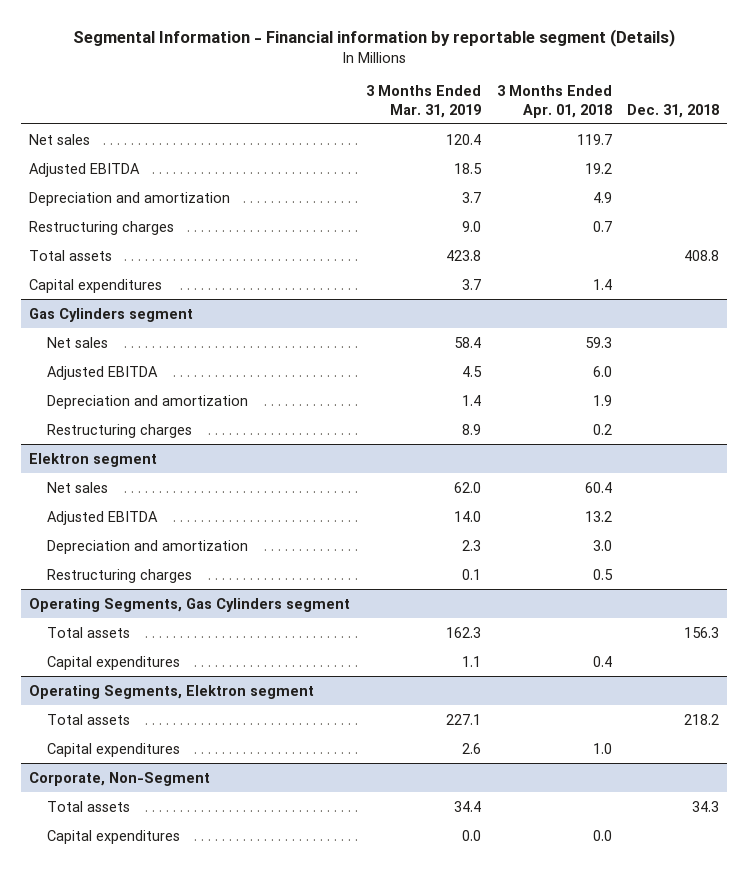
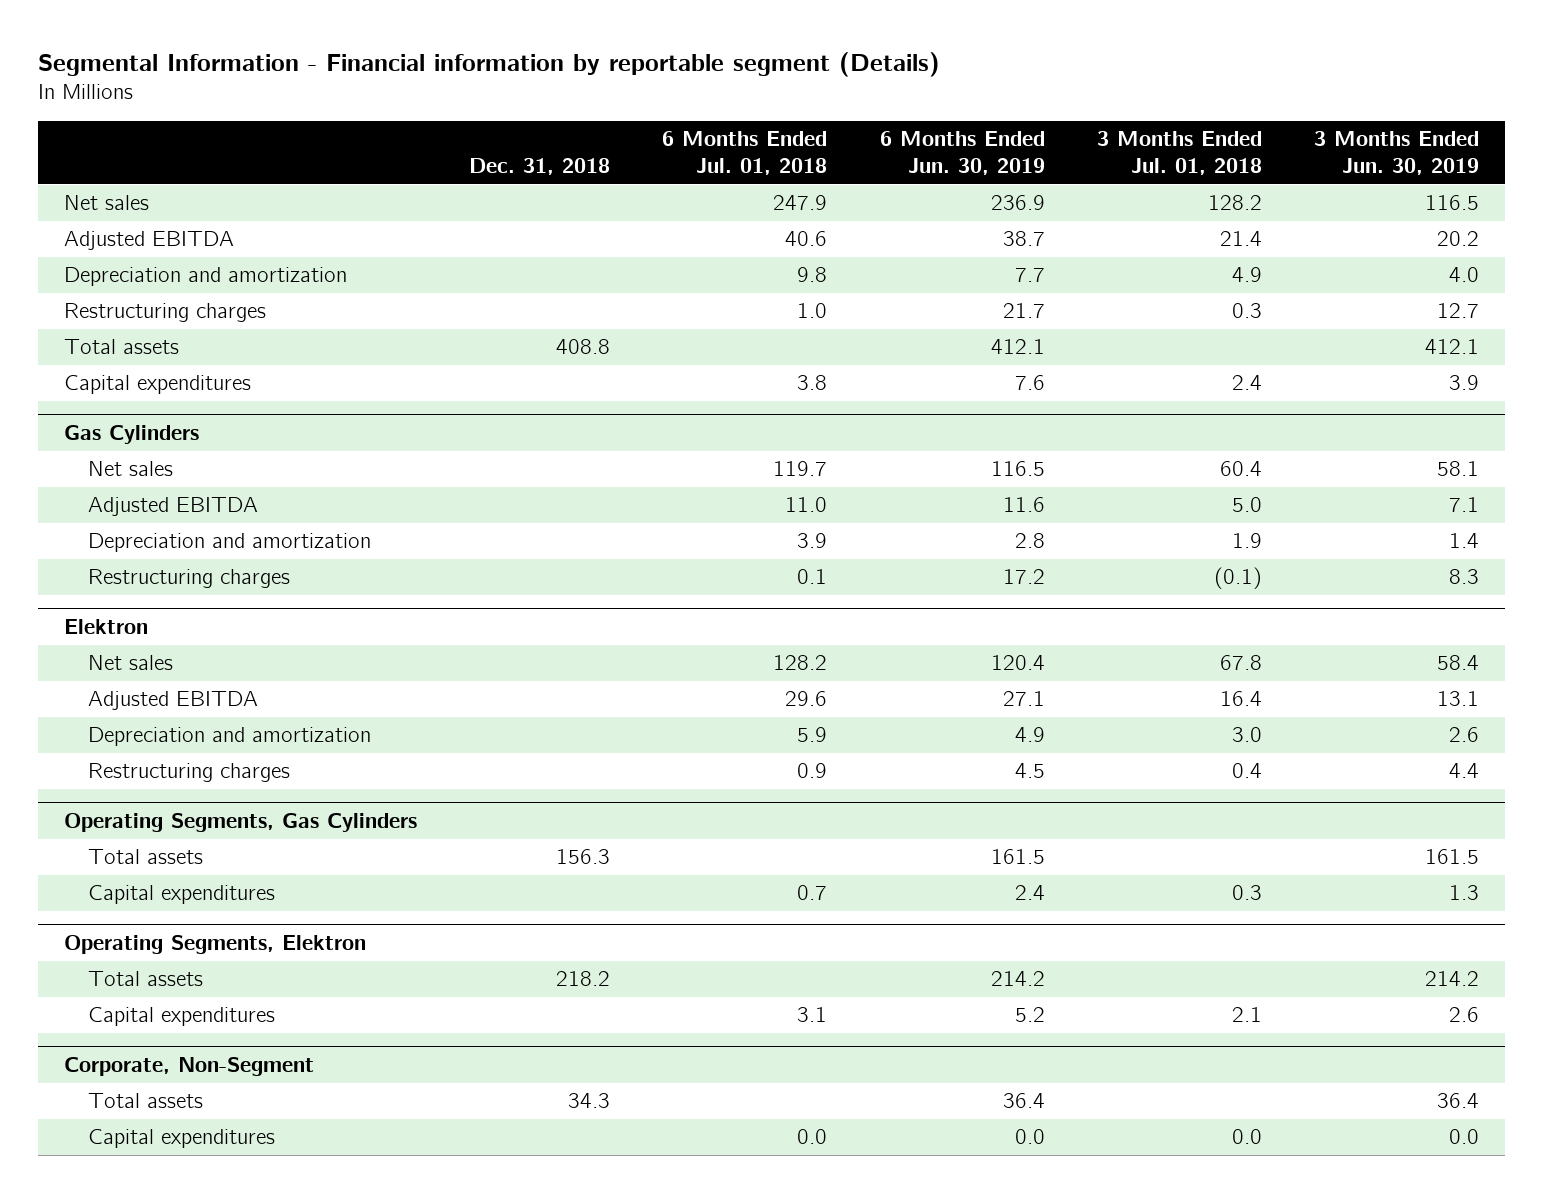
- | 3 Months Ended Mar. 31, 2019 | 3 Months Ended Apr. 01, 2018 | Dec. 31, 2018
+ | Dec. 31, 2018 | 6 Months Ended Jul. 01, 2018 | 6 Months Ended Jun. 30, 2019 | 3 Months Ended Jul. 01, 2018 | 3 Months Ended Jun. 30, 2019
- Gas Cylinders segment
+ Gas Cylinders
- Elektron segment
+ Elektron
- Operating Segments, Gas Cylinders segment
+ Operating Segments, Gas Cylinders
- Operating Segments, Elektron segment
+ Operating Segments, Elektron

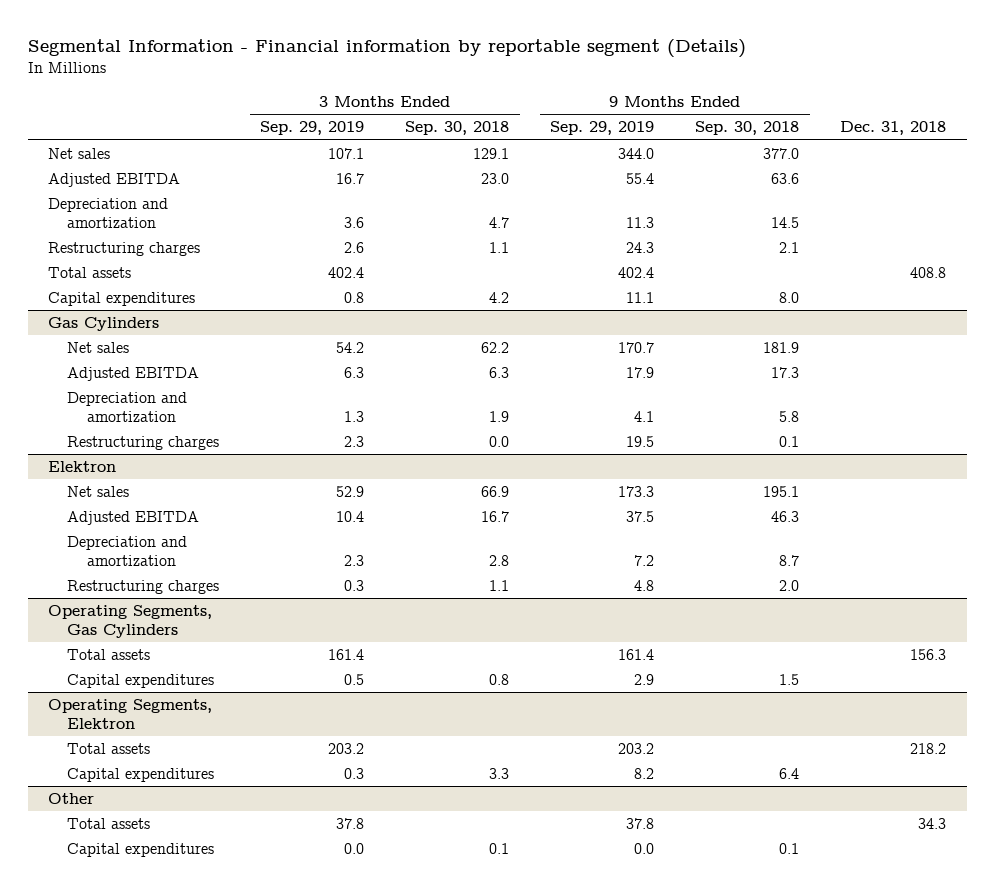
- | Dec. 31, 2018 | 6 Months Ended Jul. 01, 2018 | 6 Months Ended Jun. 30, 2019 | 3 Months Ended Jul. 01, 2018 | 3 Months Ended Jun. 30, 2019
+ | 3 Months Ended Sep. 29, 2019 | 3 Months Ended Sep. 30, 2018 | 9 Months Ended Sep. 29, 2019 | 9 Months Ended Sep. 30, 2018 | Dec. 31, 2018
- Corporate, Non-Segment
+ Other

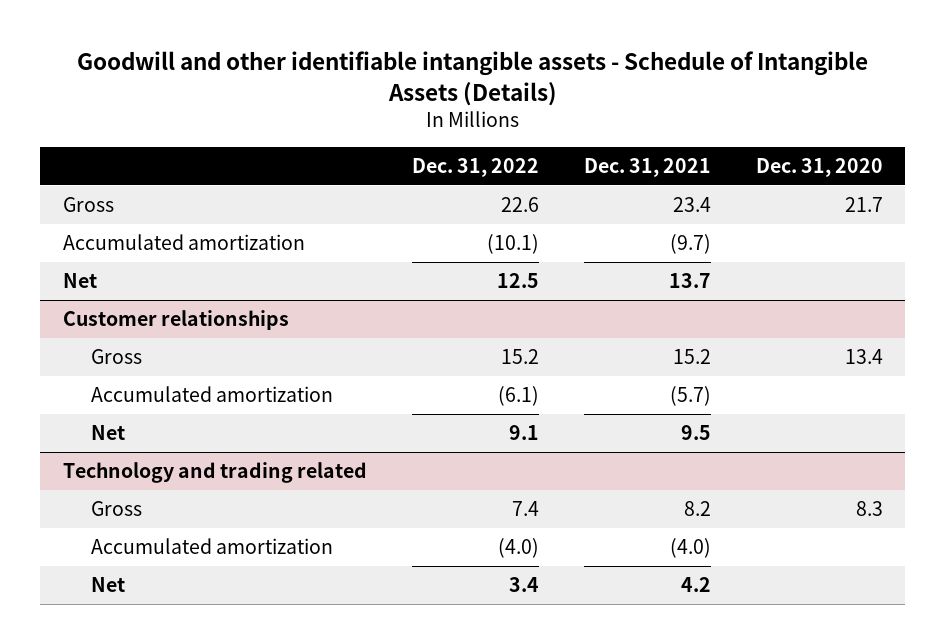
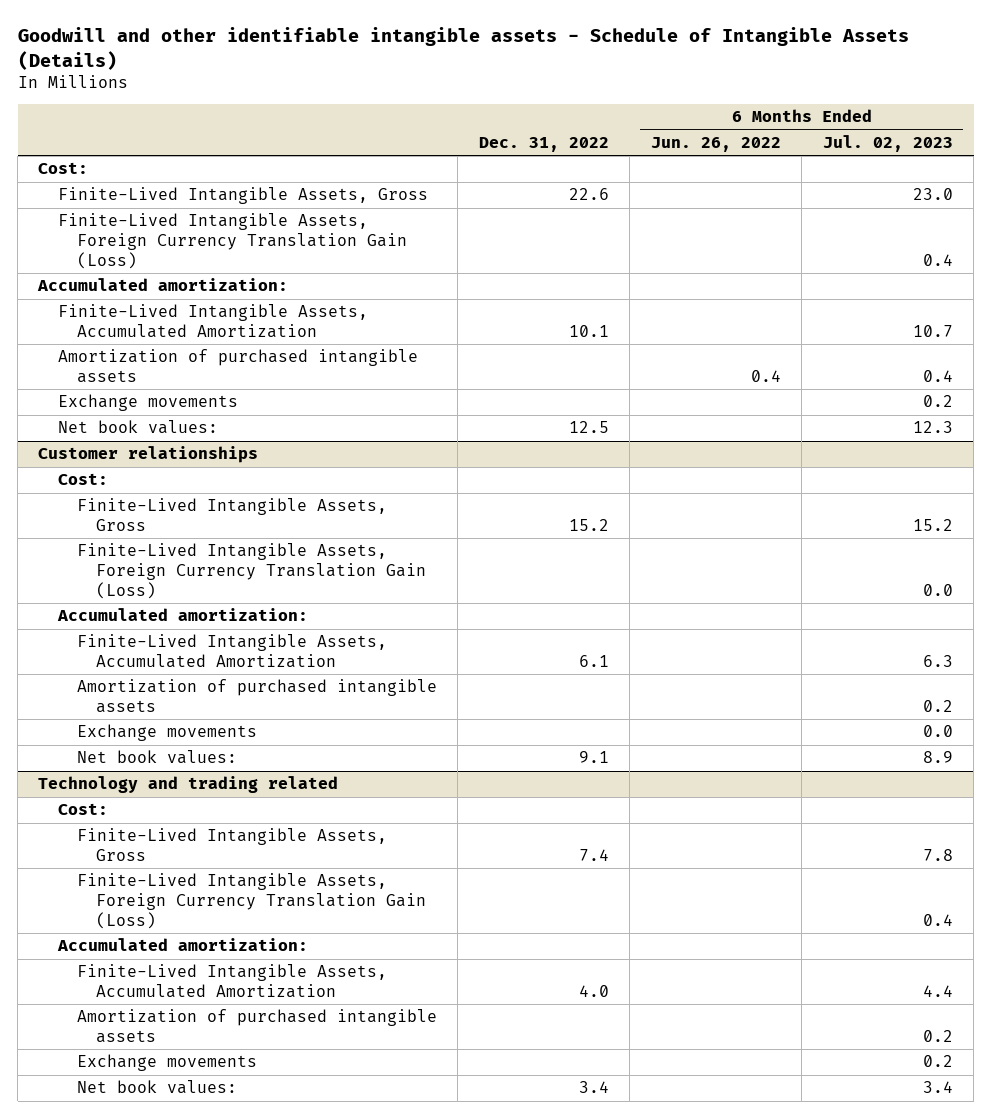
- | Dec. 31, 2022 | Dec. 31, 2021 | Dec. 31, 2020
+ | Dec. 31, 2022 | 6 Months Ended Jun. 26, 2022 | 6 Months Ended Jul. 02, 2023
- Gross | 22.6 | 23.4 | 21.7
- Accumulated amortization | (10.1) | (9.7) |
- Net | 12.5 | 13.7 |
+ Cost:
+ Finite-Lived Intangible Assets, Gross | 22.6 | | 23.0
+ Finite-Lived Intangible Assets, Foreign Currency Translation Gain (Loss) | | | 0.4
+ Accumulated amortization:
+ Finite-Lived Intangible Assets, Accumulated Amortization | 10.1 | | 10.7
+ Amortization of purchased intangible assets | | 0.4 | 0.4
+ Exchange movements | | | 0.2
+ Net book values: | 12.5 | | 12.3
@ Customer relationships
- Gross | 15.2 | 15.2 | 13.4
- Accumulated amortization | (6.1) | (5.7) |
- Net | 9.1 | 9.5 |
+ Cost:
+ Finite-Lived Intangible Assets, Gross | 15.2 | | 15.2
+ Finite-Lived Intangible Assets, Foreign Currency Translation Gain (Loss) | | | 0.0
+ Accumulated amortization:
+ Finite-Lived Intangible Assets, Accumulated Amortization | 6.1 | | 6.3
+ Amortization of purchased intangible assets | | | 0.2
+ Exchange movements | | | 0.0
+ Net book values: | 9.1 | | 8.9
@ Technology and trading related
- Gross | 7.4 | 8.2 | 8.3
- Accumulated amortization | (4.0) | (4.0) |
- Net | 3.4 | 4.2 |
+ Cost:
+ Finite-Lived Intangible Assets, Gross | 7.4 | | 7.8
+ Finite-Lived Intangible Assets, Foreign Currency Translation Gain (Loss) | | | 0.4
+ Accumulated amortization:
+ Finite-Lived Intangible Assets, Accumulated Amortization | 4.0 | | 4.4
+ Amortization of purchased intangible assets | | | 0.2
+ Exchange movements | | | 0.2
+ Net book values: | 3.4 | | 3.4

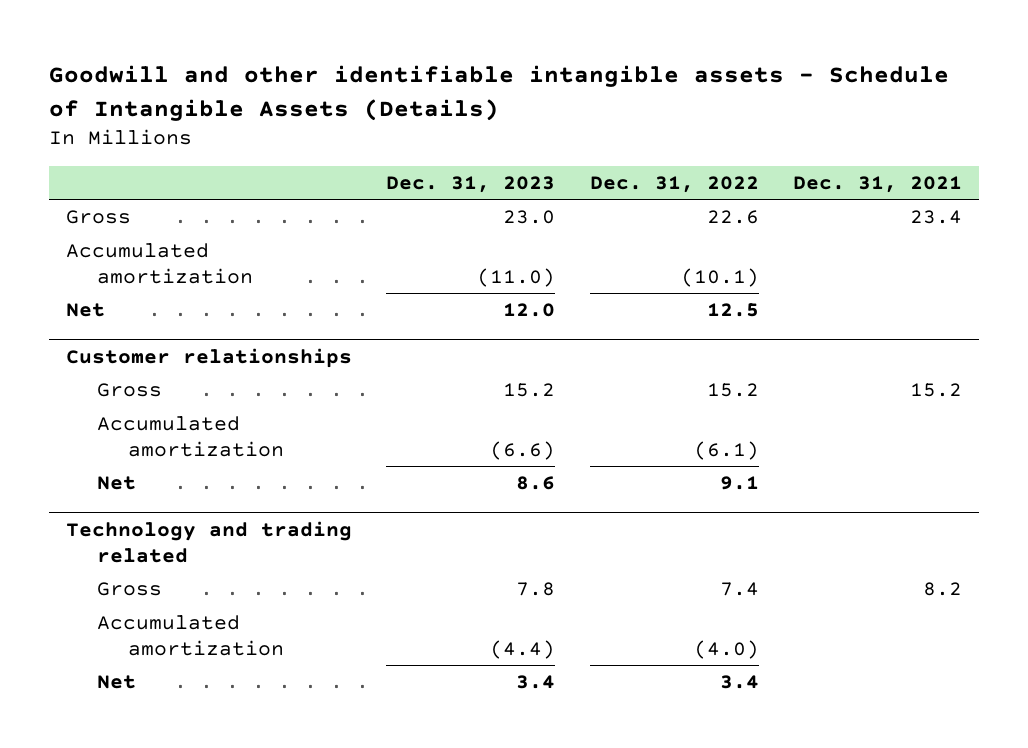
- | Dec. 31, 2022 | 6 Months Ended Jun. 26, 2022 | 6 Months Ended Jul. 02, 2023
+ | Dec. 31, 2023 | Dec. 31, 2022 | Dec. 31, 2021
- Cost:
- Finite-Lived Intangible Assets, Gross | 22.6 | | 23.0
- Finite-Lived Intangible Assets, Foreign Currency Translation Gain (Loss) | | | 0.4
- Accumulated amortization:
- Finite-Lived Intangible Assets, Accumulated Amortization | 10.1 | | 10.7
- Amortization of purchased intangible assets | | 0.4 | 0.4
- Exchange movements | | | 0.2
- Net book values: | 12.5 | | 12.3
+ Gross | 23.0 | 22.6 | 23.4
+ Accumulated amortization | (11.0) | (10.1) |
+ Net | 12.0 | 12.5 |
@ Customer relationships
- Cost:
- Finite-Lived Intangible Assets, Gross | 15.2 | | 15.2
- Finite-Lived Intangible Assets, Foreign Currency Translation Gain (Loss) | | | 0.0
- Accumulated amortization:
- Finite-Lived Intangible Assets, Accumulated Amortization | 6.1 | | 6.3
- Amortization of purchased intangible assets | | | 0.2
- Exchange movements | | | 0.0
- Net book values: | 9.1 | | 8.9
+ Gross | 15.2 | 15.2 | 15.2
+ Accumulated amortization | (6.6) | (6.1) |
+ Net | 8.6 | 9.1 |
@ Technology and trading related
- Cost:
- Finite-Lived Intangible Assets, Gross | 7.4 | | 7.8
- Finite-Lived Intangible Assets, Foreign Currency Translation Gain (Loss) | | | 0.4
- Accumulated amortization:
- Finite-Lived Intangible Assets, Accumulated Amortization | 4.0 | | 4.4
- Amortization of purchased intangible assets | | | 0.2
- Exchange movements | | | 0.2
- Net book values: | 3.4 | | 3.4
+ Gross | 7.8 | 7.4 | 8.2
+ Accumulated amortization | (4.4) | (4.0) |
+ Net | 3.4 | 3.4 |

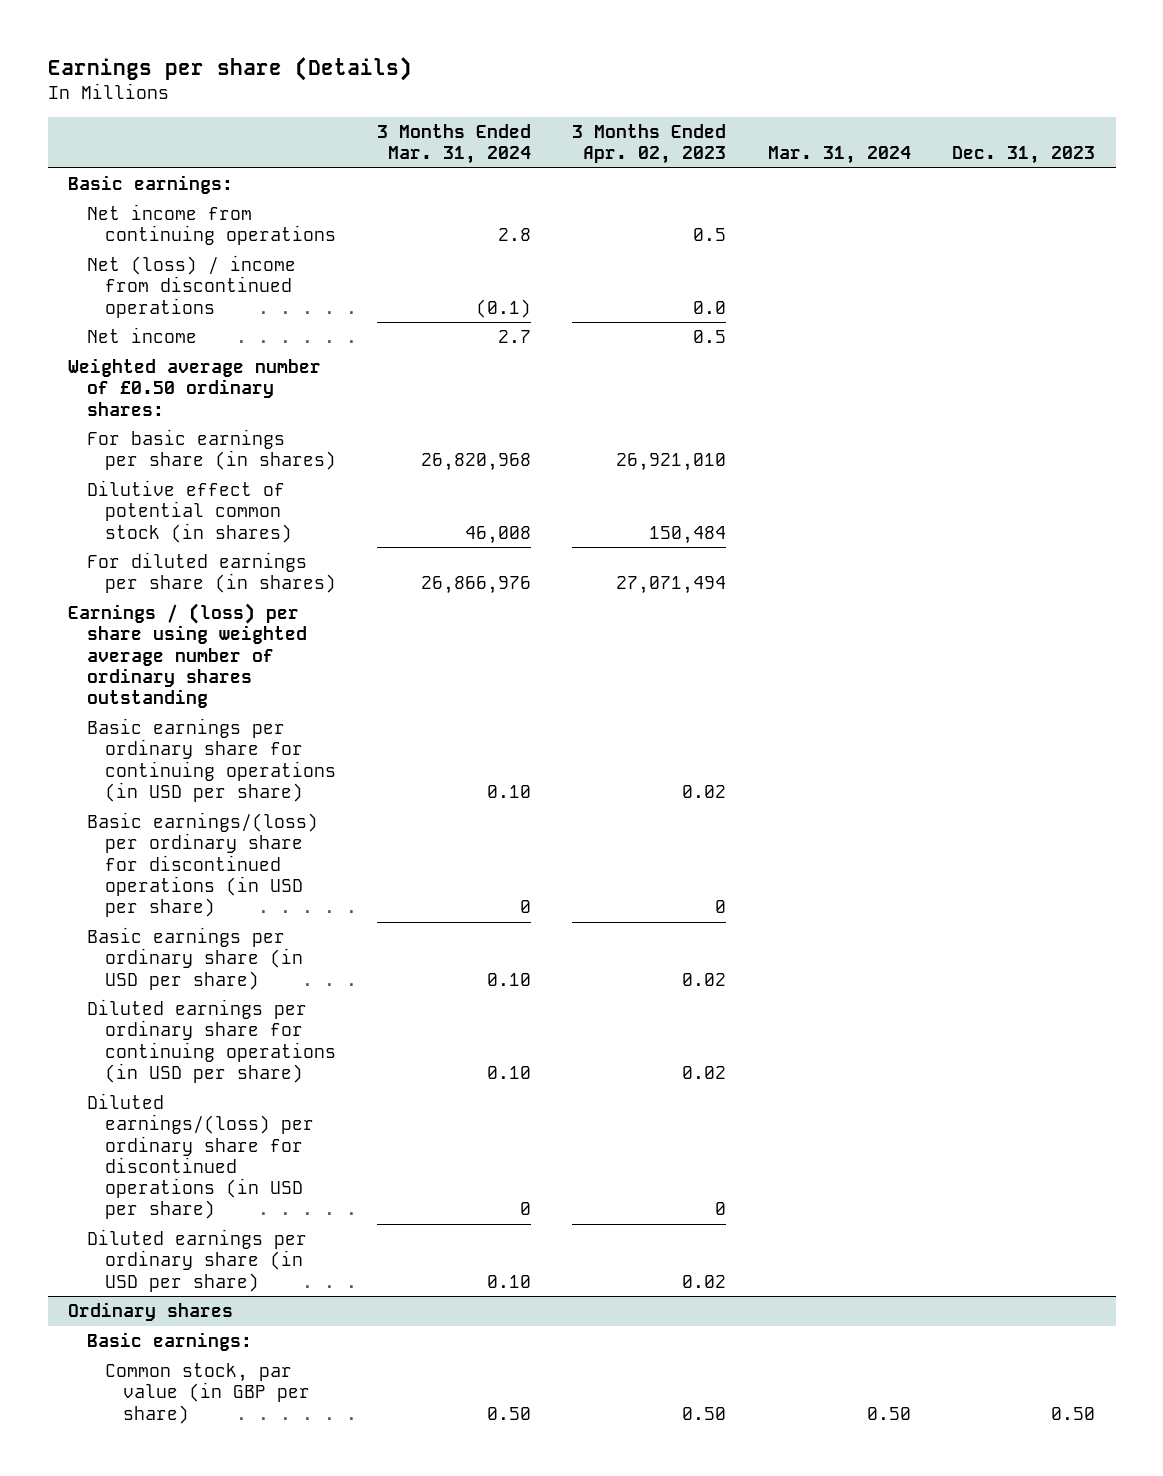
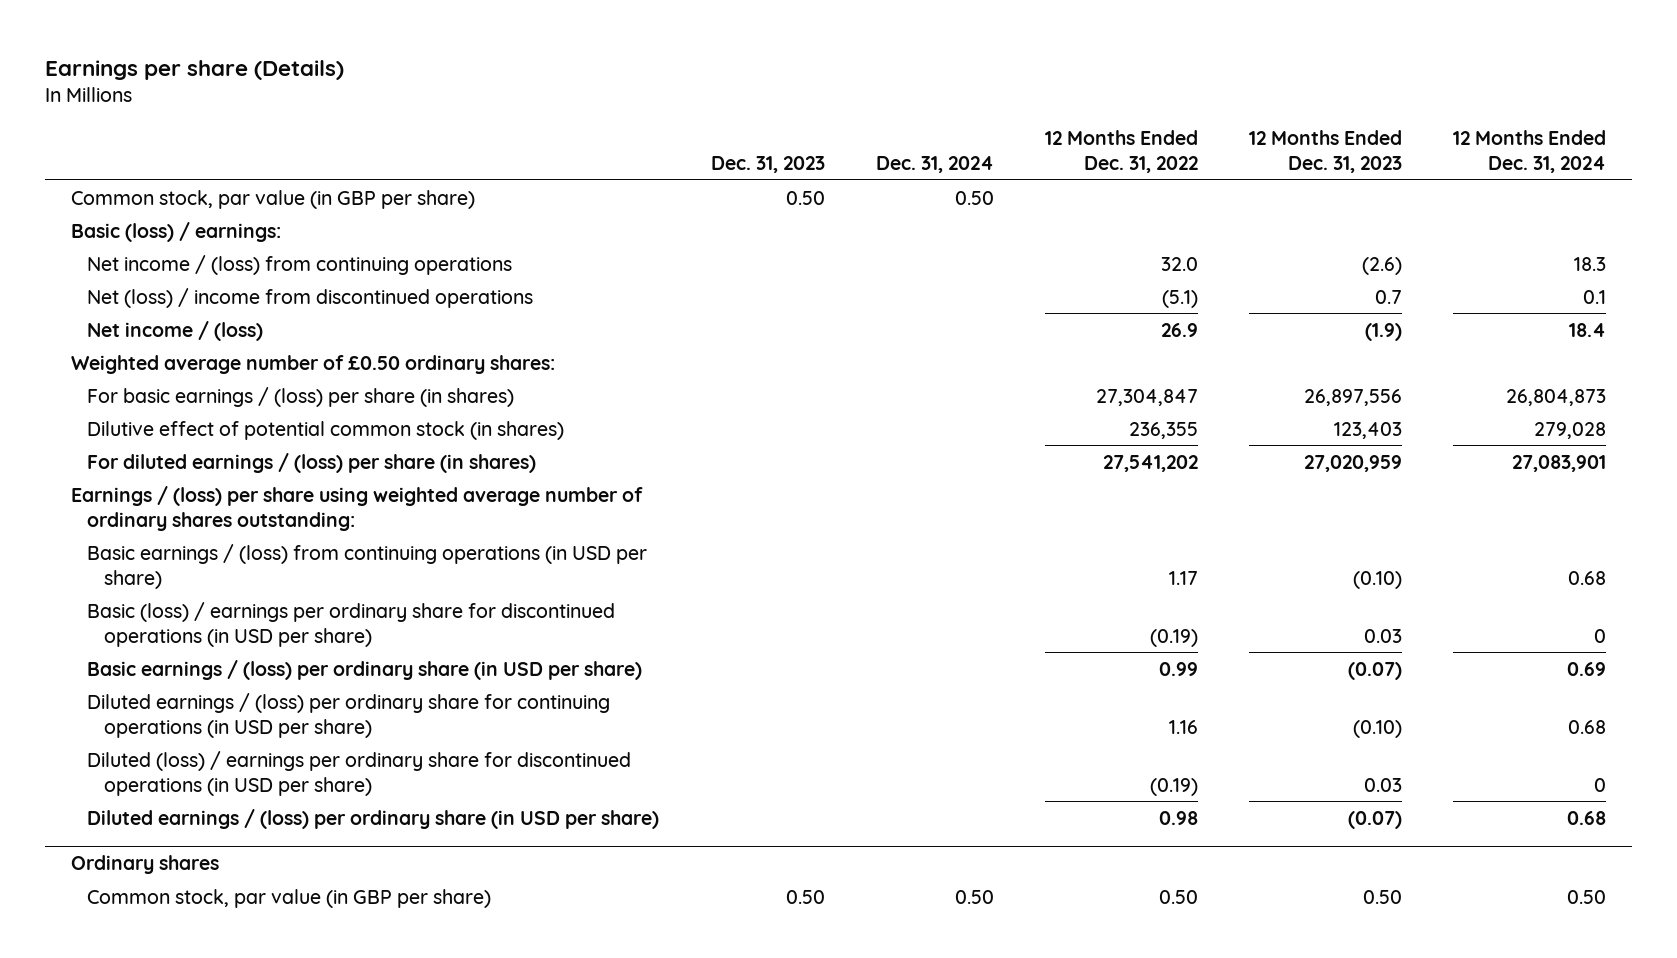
- | 3 Months Ended Mar. 31, 2024 | 3 Months Ended Apr. 02, 2023 | Mar. 31, 2024 | Dec. 31, 2023
+ | Dec. 31, 2023 | Dec. 31, 2024 | 12 Months Ended Dec. 31, 2022 | 12 Months Ended Dec. 31, 2023 | 12 Months Ended Dec. 31, 2024
- Basic earnings:
- Net income from continuing operations | 2.8 | 0.5 | |
+ Common stock, par value (in GBP per share) | 0.50 | 0.50 | | |
+ Basic (loss) / earnings:
+ Net income / (loss) from continuing operations | | | 32.0 | (2.6) | 18.3
- Net income | 2.7 | 0.5 | |
+ Net income / (loss) | | | 26.9 | (1.9) | 18.4
- For basic earnings per share (in shares) | 26,820,968 | 26,921,010 | |
+ For basic earnings / (loss) per share (in shares) | | | 27,304,847 | 26,897,556 | 26,804,873
- For diluted earnings per share (in shares) | 26,866,976 | 27,071,494 | |
- Earnings / (loss) per share using weighted average number of ordinary shares outstanding
- Basic earnings per ordinary share for continuing operations (in USD per share) | 0.10 | 0.02 | |
- Basic earnings/(loss) per ordinary share for discontinued operations (in USD per share) | 0 | 0 | |
- Basic earnings per ordinary share (in USD per share) | 0.10 | 0.02 | |
- Diluted earnings per ordinary share for continuing operations (in USD per share) | 0.10 | 0.02 | |
- Diluted earnings/(loss) per ordinary share for discontinued operations (in USD per share) | 0 | 0 | |
- Diluted earnings per ordinary share (in USD per share) | 0.10 | 0.02 | |
+ For diluted earnings / (loss) per share (in shares) | | | 27,541,202 | 27,020,959 | 27,083,901
+ Earnings / (loss) per share using weighted average number of ordinary shares outstanding:
+ Basic earnings / (loss) from continuing operations (in USD per share) | | | 1.17 | (0.10) | 0.68
+ Basic (loss) / earnings per ordinary share for discontinued operations (in USD per share) | | | (0.19) | 0.03 | 0
+ Basic earnings / (loss) per ordinary share (in USD per share) | | | 0.99 | (0.07) | 0.69
+ Diluted earnings / (loss) per ordinary share for continuing operations (in USD per share) | | | 1.16 | (0.10) | 0.68
+ Diluted (loss) / earnings per ordinary share for discontinued operations (in USD per share) | | | (0.19) | 0.03 | 0
+ Diluted earnings / (loss) per ordinary share (in USD per share) | | | 0.98 | (0.07) | 0.68
@ Ordinary shares
- Basic earnings:

